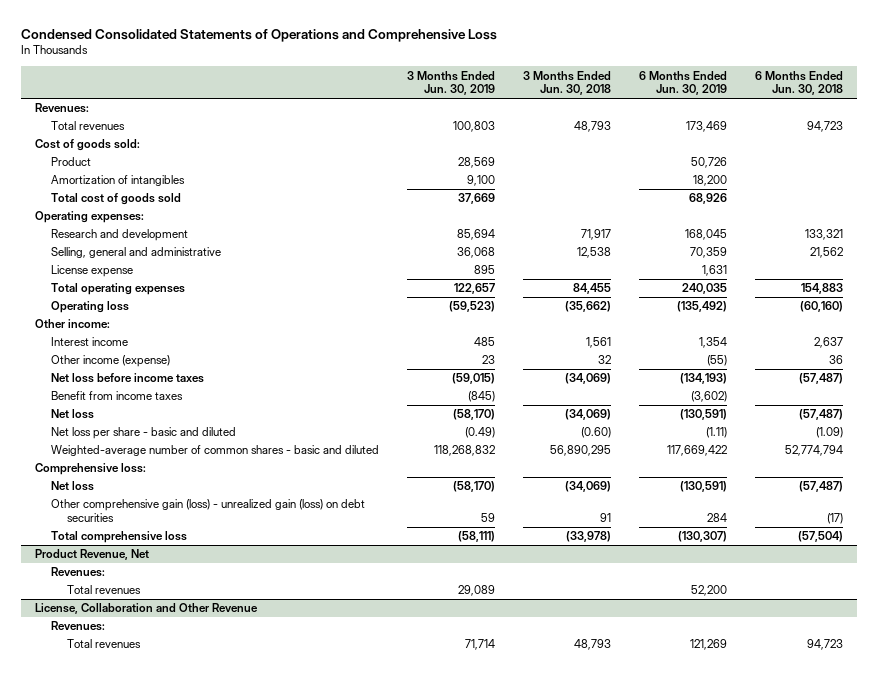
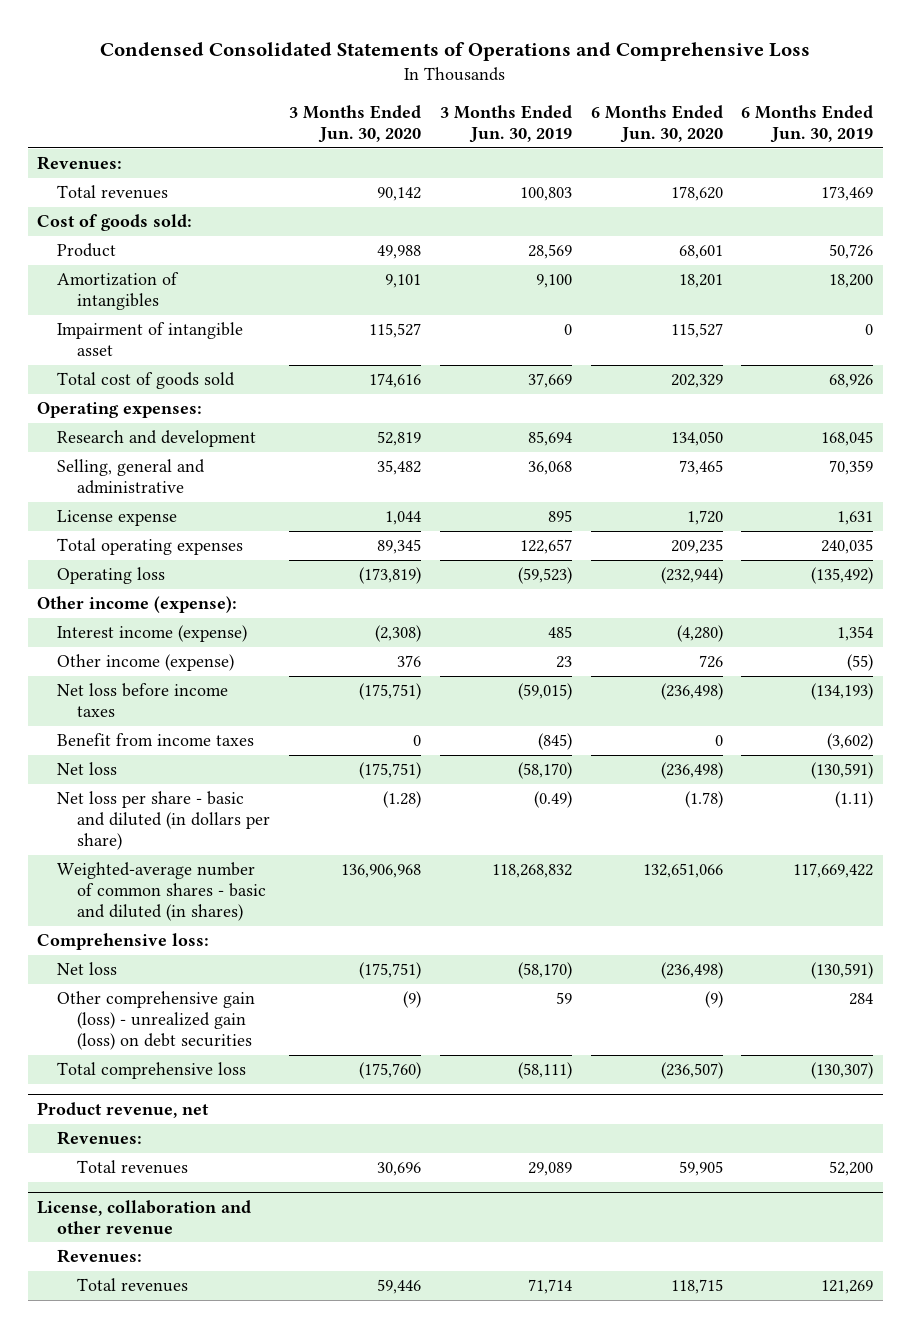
- | 3 Months Ended Jun. 30, 2019 | 3 Months Ended Jun. 30, 2018 | 6 Months Ended Jun. 30, 2019 | 6 Months Ended Jun. 30, 2018
+ | 3 Months Ended Jun. 30, 2020 | 3 Months Ended Jun. 30, 2019 | 6 Months Ended Jun. 30, 2020 | 6 Months Ended Jun. 30, 2019
+ Impairment of intangible asset | 115,527 | 0 | 115,527 | 0
- Other income:
- Interest income | 485 | 1,561 | 1,354 | 2,637
+ Other income (expense):
+ Interest income (expense) | (2,308) | 485 | (4,280) | 1,354
- Net loss per share - basic and diluted | (0.49) | (0.60) | (1.11) | (1.09)
- Weighted-average number of common shares - basic and diluted | 118,268,832 | 56,890,295 | 117,669,422 | 52,774,794
+ Net loss per share - basic and diluted (in dollars per share) | (1.28) | (0.49) | (1.78) | (1.11)
+ Weighted-average number of common shares - basic and diluted (in shares) | 136,906,968 | 118,268,832 | 132,651,066 | 117,669,422
- Product Revenue, Net
+ Product revenue, net
- License, Collaboration and Other Revenue
+ License, collaboration and other revenue

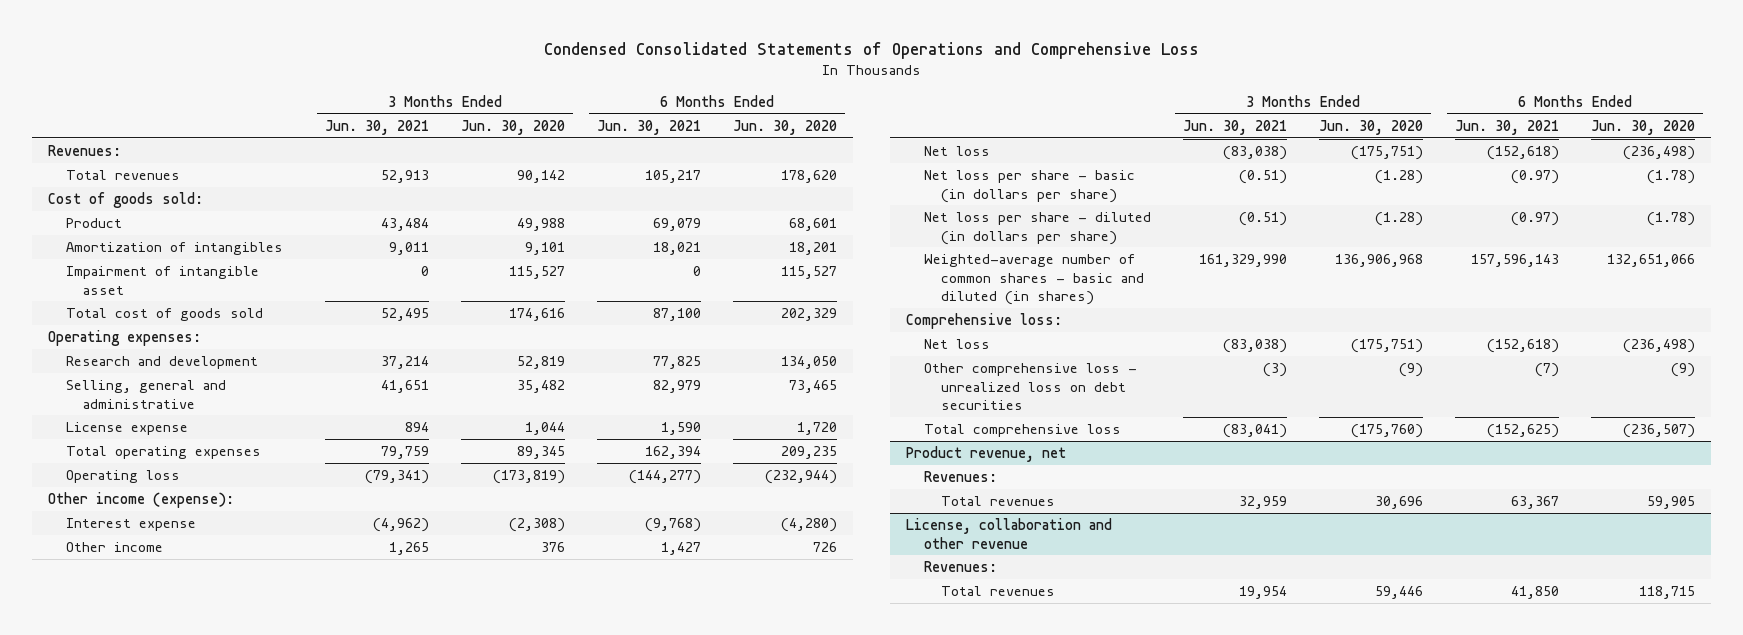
- | 3 Months Ended Jun. 30, 2020 | 3 Months Ended Jun. 30, 2019 | 6 Months Ended Jun. 30, 2020 | 6 Months Ended Jun. 30, 2019
+ | 3 Months Ended Jun. 30, 2021 | 3 Months Ended Jun. 30, 2020 | 6 Months Ended Jun. 30, 2021 | 6 Months Ended Jun. 30, 2020
- Interest income (expense) | (2,308) | 485 | (4,280) | 1,354
- Other income (expense) | 376 | 23 | 726 | (55)
- Net loss before income taxes | (175,751) | (59,015) | (236,498) | (134,193)
- Benefit from income taxes | 0 | (845) | 0 | (3,602)
+ Interest expense | (4,962) | (2,308) | (9,768) | (4,280)
+ Other income | 1,265 | 376 | 1,427 | 726
- Net loss per share - basic and diluted (in dollars per share) | (1.28) | (0.49) | (1.78) | (1.11)
+ Net loss per share - basic (in dollars per share) | (0.51) | (1.28) | (0.97) | (1.78)
+ Net loss per share - diluted (in dollars per share) | (0.51) | (1.28) | (0.97) | (1.78)
- Other comprehensive gain (loss) - unrealized gain (loss) on debt securities | (9) | 59 | (9) | 284
+ Other comprehensive loss - unrealized loss on debt securities | (3) | (9) | (7) | (9)

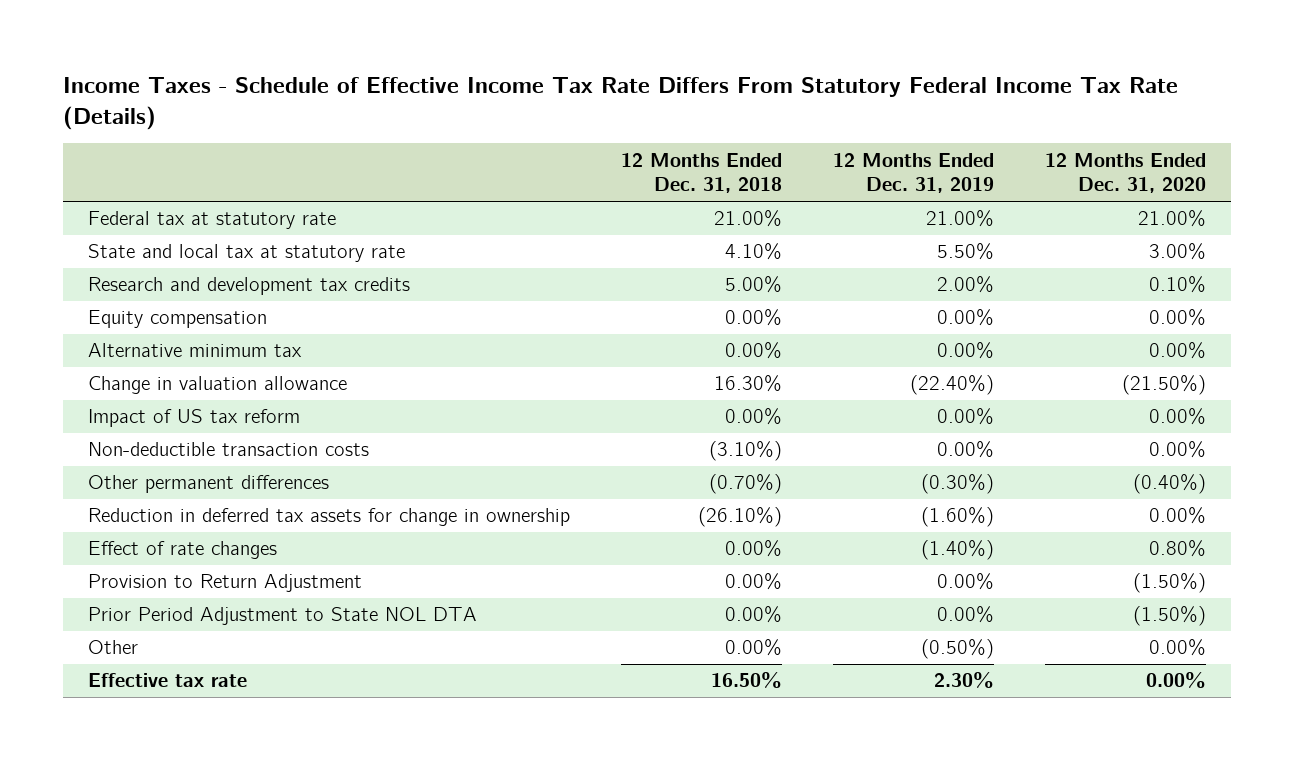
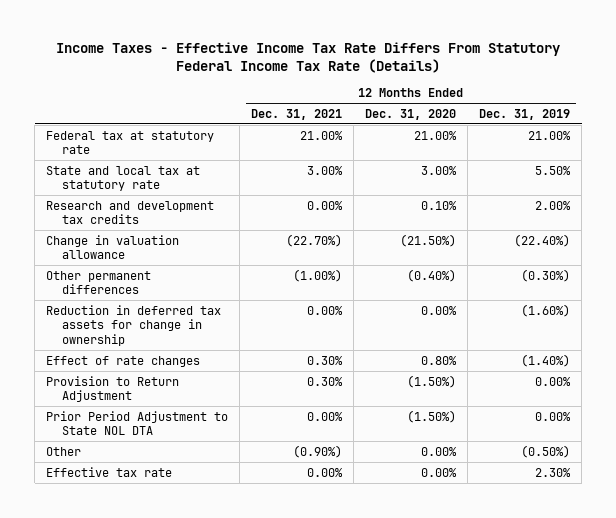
- Income Taxes - Schedule of Effective Income Tax Rate Differs From Statutory Federal Income Tax Rate (Details)
+ Income Taxes - Effective Income Tax Rate Differs From Statutory Federal Income Tax Rate (Details)
- | 12 Months Ended Dec. 31, 2018 | 12 Months Ended Dec. 31, 2019 | 12 Months Ended Dec. 31, 2020
+ | 12 Months Ended Dec. 31, 2021 | 12 Months Ended Dec. 31, 2020 | 12 Months Ended Dec. 31, 2019
- Equity compensation | 0.00% | 0.00% | 0.00%
- Alternative minimum tax | 0.00% | 0.00% | 0.00%
- Impact of US tax reform | 0.00% | 0.00% | 0.00%
- Non-deductible transaction costs | (3.10%) | 0.00% | 0.00%

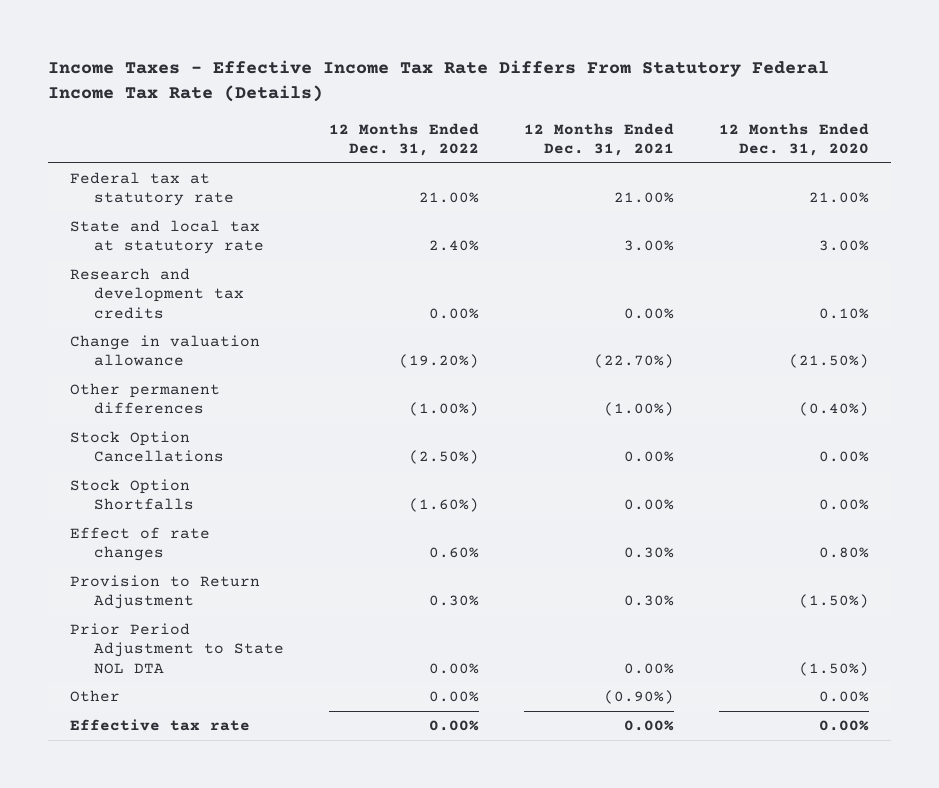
- | 12 Months Ended Dec. 31, 2021 | 12 Months Ended Dec. 31, 2020 | 12 Months Ended Dec. 31, 2019
+ | 12 Months Ended Dec. 31, 2022 | 12 Months Ended Dec. 31, 2021 | 12 Months Ended Dec. 31, 2020
- Reduction in deferred tax assets for change in ownership | 0.00% | 0.00% | (1.60%)
+ Stock Option Cancellations | (2.50%) | 0.00% | 0.00%
+ Stock Option Shortfalls | (1.60%) | 0.00% | 0.00%

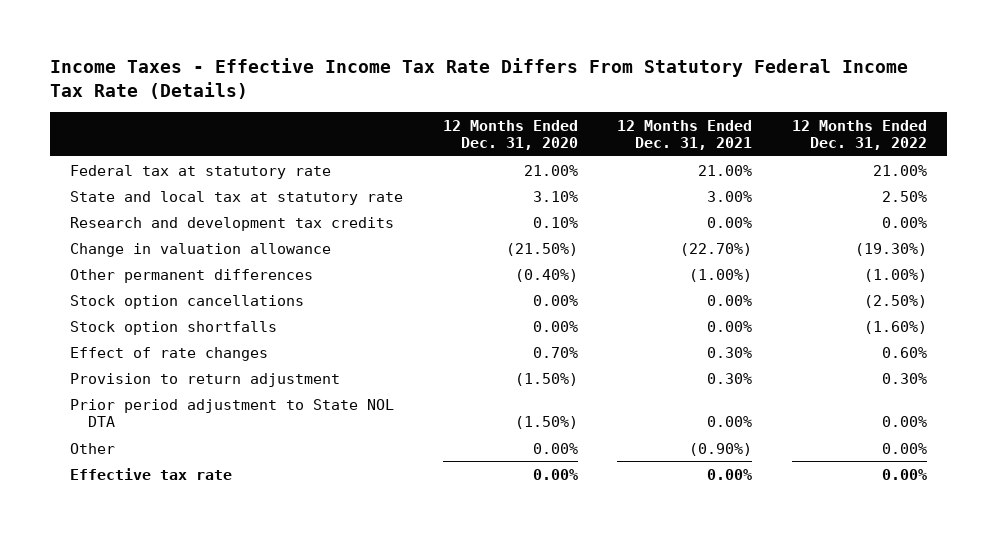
- | 12 Months Ended Dec. 31, 2022 | 12 Months Ended Dec. 31, 2021 | 12 Months Ended Dec. 31, 2020
+ | 12 Months Ended Dec. 31, 2020 | 12 Months Ended Dec. 31, 2021 | 12 Months Ended Dec. 31, 2022
- State and local tax at statutory rate | 2.40% | 3.00% | 3.00%
+ State and local tax at statutory rate | 3.10% | 3.00% | 2.50%
- Change in valuation allowance | (19.20%) | (22.70%) | (21.50%)
+ Change in valuation allowance | (21.50%) | (22.70%) | (19.30%)
- Stock Option Cancellations | (2.50%) | 0.00% | 0.00%
- Stock Option Shortfalls | (1.60%) | 0.00% | 0.00%
- Effect of rate changes | 0.60% | 0.30% | 0.80%
- Provision to Return Adjustment | 0.30% | 0.30% | (1.50%)
- Prior Period Adjustment to State NOL DTA | 0.00% | 0.00% | (1.50%)
+ Stock option cancellations | 0.00% | 0.00% | (2.50%)
+ Stock option shortfalls | 0.00% | 0.00% | (1.60%)
+ Effect of rate changes | 0.70% | 0.30% | 0.60%
+ Provision to return adjustment | (1.50%) | 0.30% | 0.30%
+ Prior period adjustment to State NOL DTA | (1.50%) | 0.00% | 0.00%

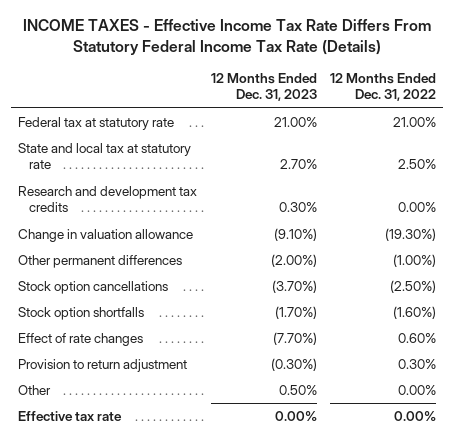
- Income Taxes - Effective Income Tax Rate Differs From Statutory Federal Income Tax Rate (Details)
+ INCOME TAXES - Effective Income Tax Rate Differs From Statutory Federal Income Tax Rate (Details)
- | 12 Months Ended Dec. 31, 2020 | 12 Months Ended Dec. 31, 2021 | 12 Months Ended Dec. 31, 2022
+ | 12 Months Ended Dec. 31, 2023 | 12 Months Ended Dec. 31, 2022
- Prior period adjustment to State NOL DTA | (1.50%) | 0.00% | 0.00%

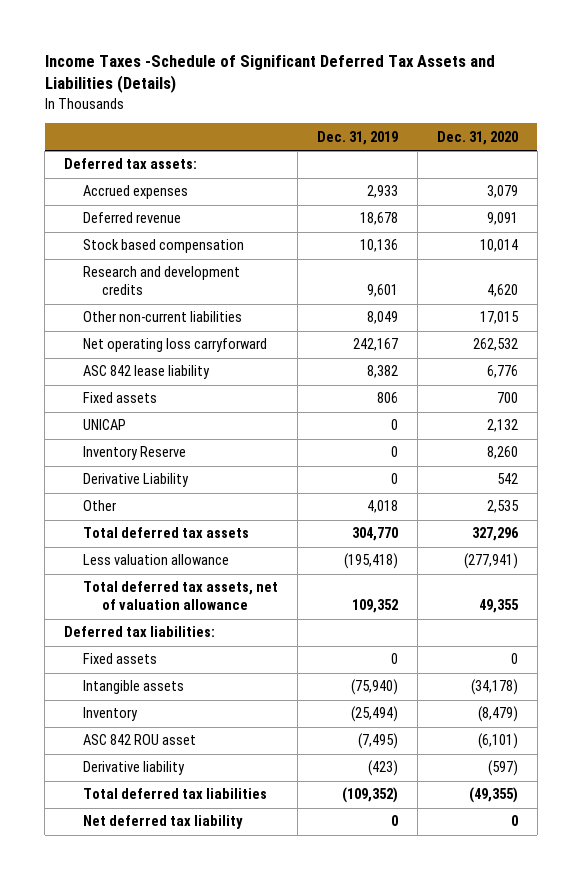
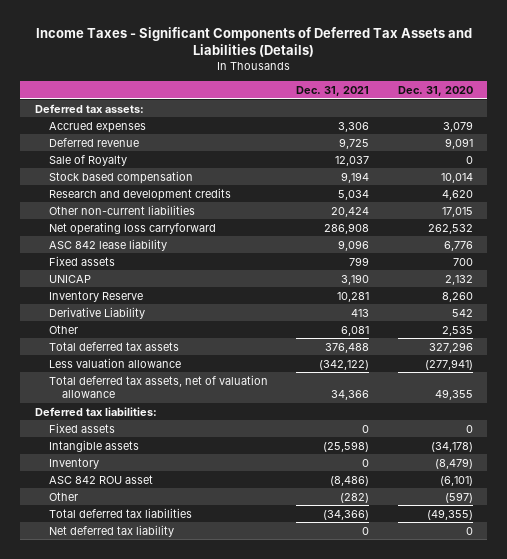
- Income Taxes -Schedule of Significant Deferred Tax Assets and Liabilities (Details)
+ Income Taxes - Significant Components of Deferred Tax Assets and Liabilities (Details)
- | Dec. 31, 2019 | Dec. 31, 2020
+ | Dec. 31, 2021 | Dec. 31, 2020
+ Sale of Royalty | 12,037 | 0
- Derivative liability | (423) | (597)
+ Other | (282) | (597)

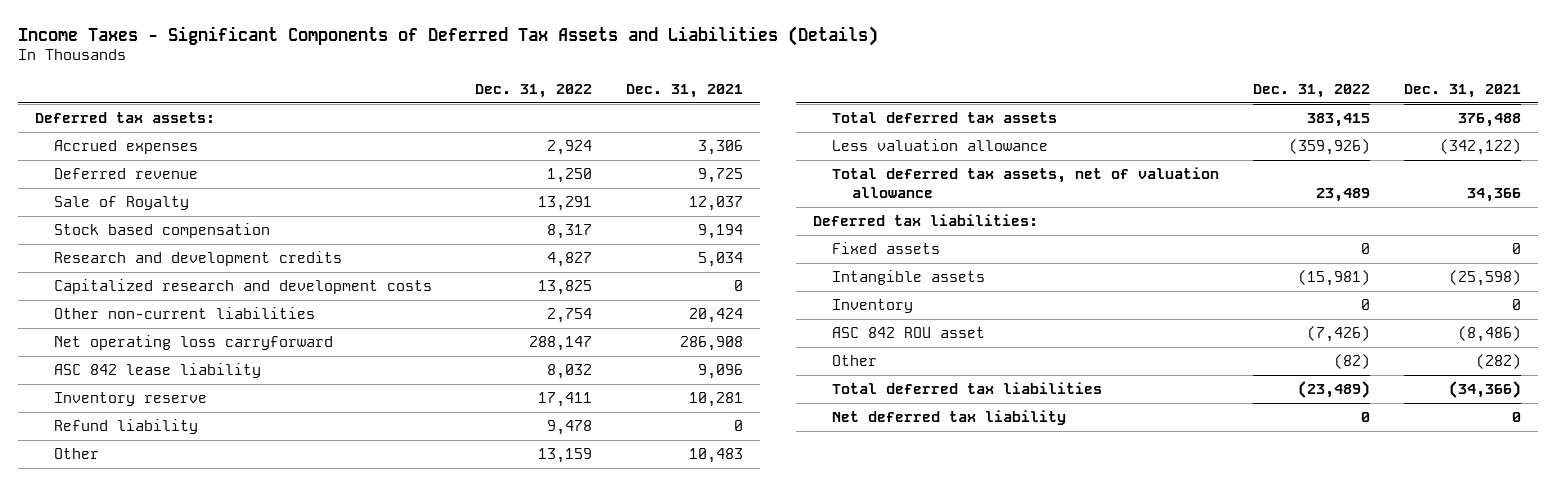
- | Dec. 31, 2021 | Dec. 31, 2020
+ | Dec. 31, 2022 | Dec. 31, 2021
+ Capitalized research and development costs | 13,825 | 0
- Fixed assets | 799 | 700
- UNICAP | 3,190 | 2,132
- Inventory Reserve | 10,281 | 8,260
- Derivative Liability | 413 | 542
- Other | 6,081 | 2,535
+ Inventory reserve | 17,411 | 10,281
+ Refund liability | 9,478 | 0
+ Other | 13,159 | 10,483

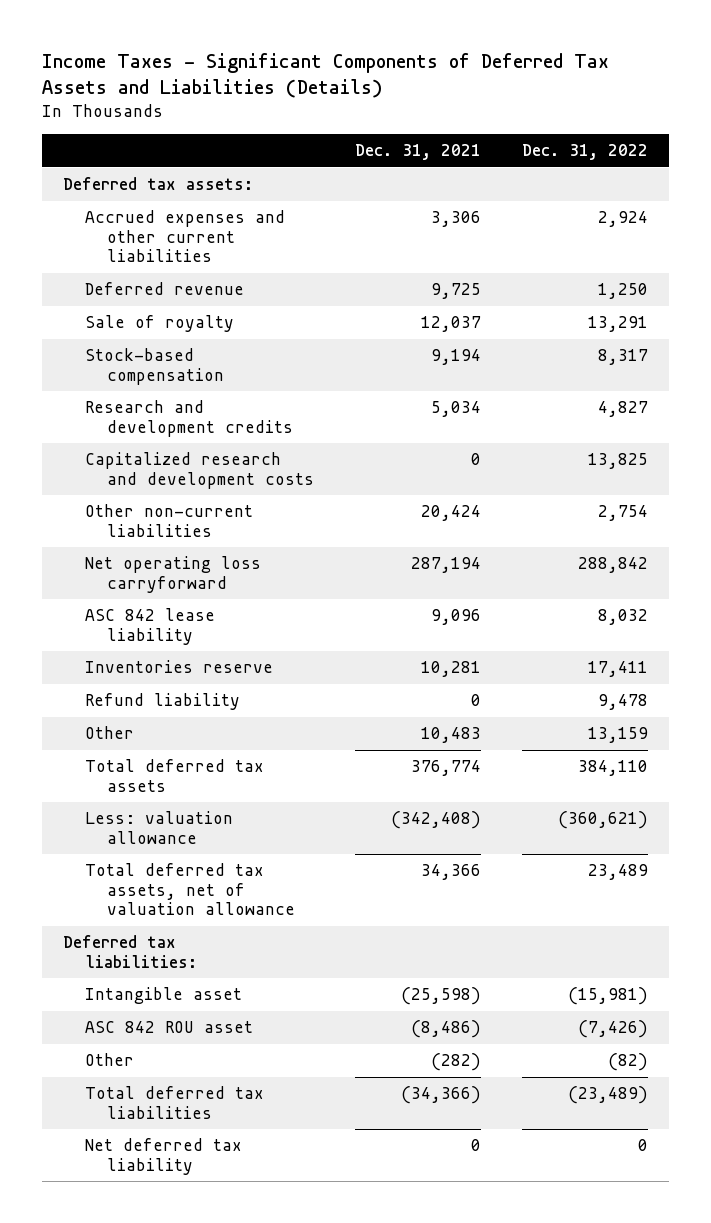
- | Dec. 31, 2022 | Dec. 31, 2021
+ | Dec. 31, 2021 | Dec. 31, 2022
- Accrued expenses | 2,924 | 3,306
+ Accrued expenses and other current liabilities | 3,306 | 2,924
- Sale of Royalty | 13,291 | 12,037
- Stock based compensation | 8,317 | 9,194
+ Sale of royalty | 12,037 | 13,291
+ Stock-based compensation | 9,194 | 8,317
- Net operating loss carryforward | 288,147 | 286,908
+ Net operating loss carryforward | 287,194 | 288,842
- Inventory reserve | 17,411 | 10,281
+ Inventories reserve | 10,281 | 17,411
- Total deferred tax assets | 383,415 | 376,488
- Less valuation allowance | (359,926) | (342,122)
+ Total deferred tax assets | 376,774 | 384,110
+ Less: valuation allowance | (342,408) | (360,621)
- Fixed assets | 0 | 0
- Intangible assets | (15,981) | (25,598)
- Inventory | 0 | 0
+ Intangible asset | (25,598) | (15,981)

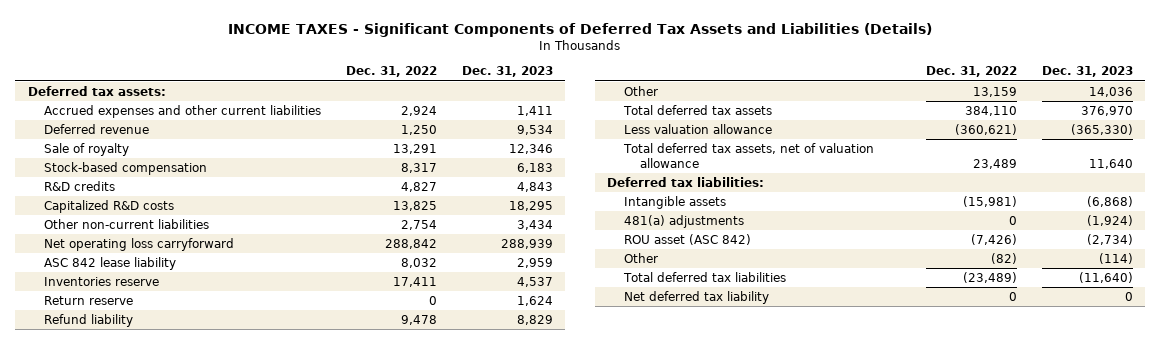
- Income Taxes - Significant Components of Deferred Tax Assets and Liabilities (Details)
+ INCOME TAXES - Significant Components of Deferred Tax Assets and Liabilities (Details)
- | Dec. 31, 2021 | Dec. 31, 2022
+ | Dec. 31, 2022 | Dec. 31, 2023
- Research and development credits | 5,034 | 4,827
- Capitalized research and development costs | 0 | 13,825
+ R&D credits | 4,827 | 4,843
+ Capitalized R&D costs | 13,825 | 18,295
+ Return reserve | 0 | 1,624
- Less: valuation allowance | (342,408) | (360,621)
+ Less valuation allowance | (360,621) | (365,330)
- Intangible asset | (25,598) | (15,981)
- ASC 842 ROU asset | (8,486) | (7,426)
+ Intangible assets | (15,981) | (6,868)
+ 481(a) adjustments | 0 | (1,924)
+ ROU asset (ASC 842) | (7,426) | (2,734)

